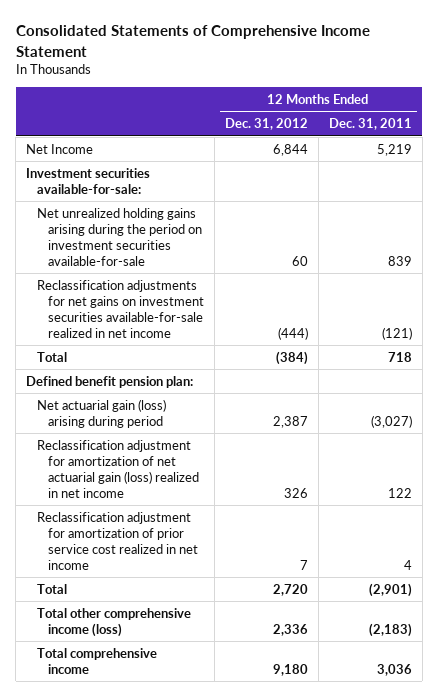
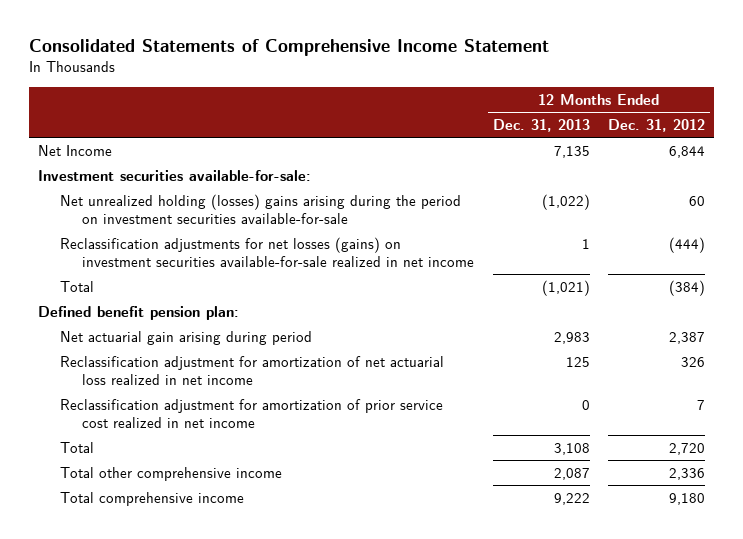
- | 12 Months Ended Dec. 31, 2012 | 12 Months Ended Dec. 31, 2011
+ | 12 Months Ended Dec. 31, 2013 | 12 Months Ended Dec. 31, 2012
- Net unrealized holding gains arising during the period on investment securities available-for-sale | 60 | 839
- Reclassification adjustments for net gains on investment securities available-for-sale realized in net income | (444) | (121)
+ Net unrealized holding (losses) gains arising during the period on investment securities available-for-sale | (1,022) | 60
+ Reclassification adjustments for net losses (gains) on investment securities available-for-sale realized in net income | 1 | (444)
- Net actuarial gain (loss) arising during period | 2,387 | (3,027)
- Reclassification adjustment for amortization of net actuarial gain (loss) realized in net income | 326 | 122
+ Net actuarial gain arising during period | 2,983 | 2,387
+ Reclassification adjustment for amortization of net actuarial loss realized in net income | 125 | 326
- Total other comprehensive income (loss) | 2,336 | (2,183)
+ Total other comprehensive income | 2,087 | 2,336

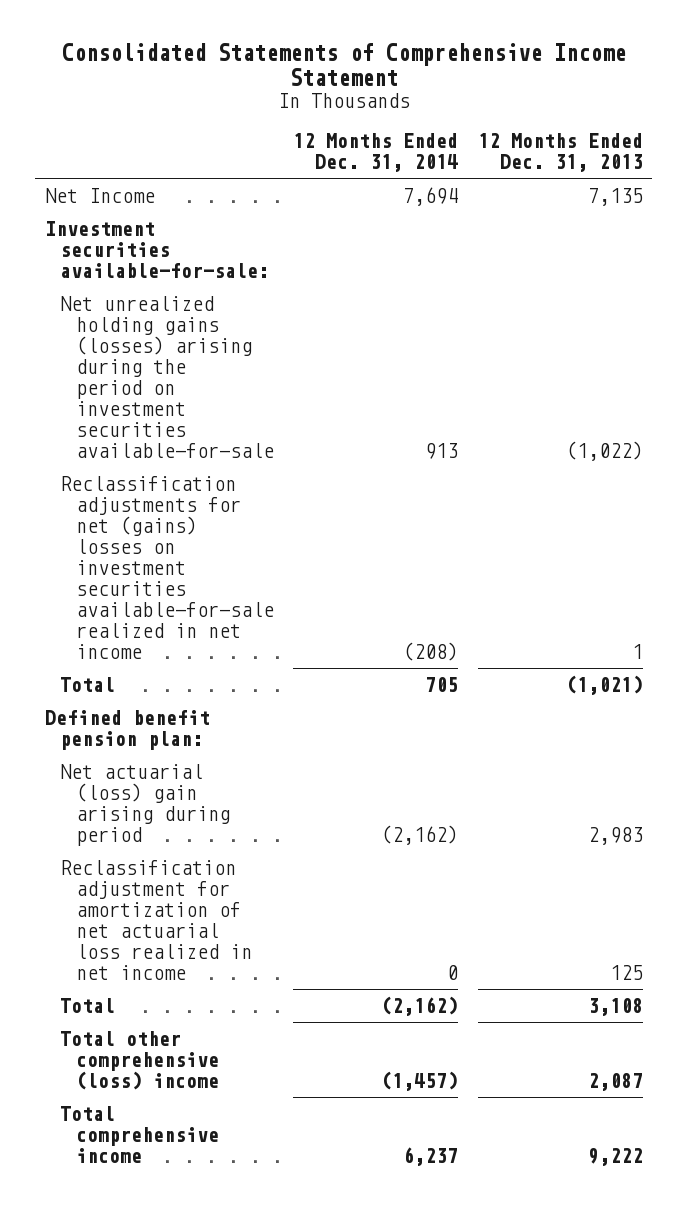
- | 12 Months Ended Dec. 31, 2013 | 12 Months Ended Dec. 31, 2012
+ | 12 Months Ended Dec. 31, 2014 | 12 Months Ended Dec. 31, 2013
- Net unrealized holding (losses) gains arising during the period on investment securities available-for-sale | (1,022) | 60
- Reclassification adjustments for net losses (gains) on investment securities available-for-sale realized in net income | 1 | (444)
+ Net unrealized holding gains (losses) arising during the period on investment securities available-for-sale | 913 | (1,022)
+ Reclassification adjustments for net (gains) losses on investment securities available-for-sale realized in net income | (208) | 1
- Net actuarial gain arising during period | 2,983 | 2,387
+ Net actuarial (loss) gain arising during period | (2,162) | 2,983
- Reclassification adjustment for amortization of prior service cost realized in net income | 0 | 7
- Total other comprehensive income | 2,087 | 2,336
+ Total other comprehensive (loss) income | (1,457) | 2,087

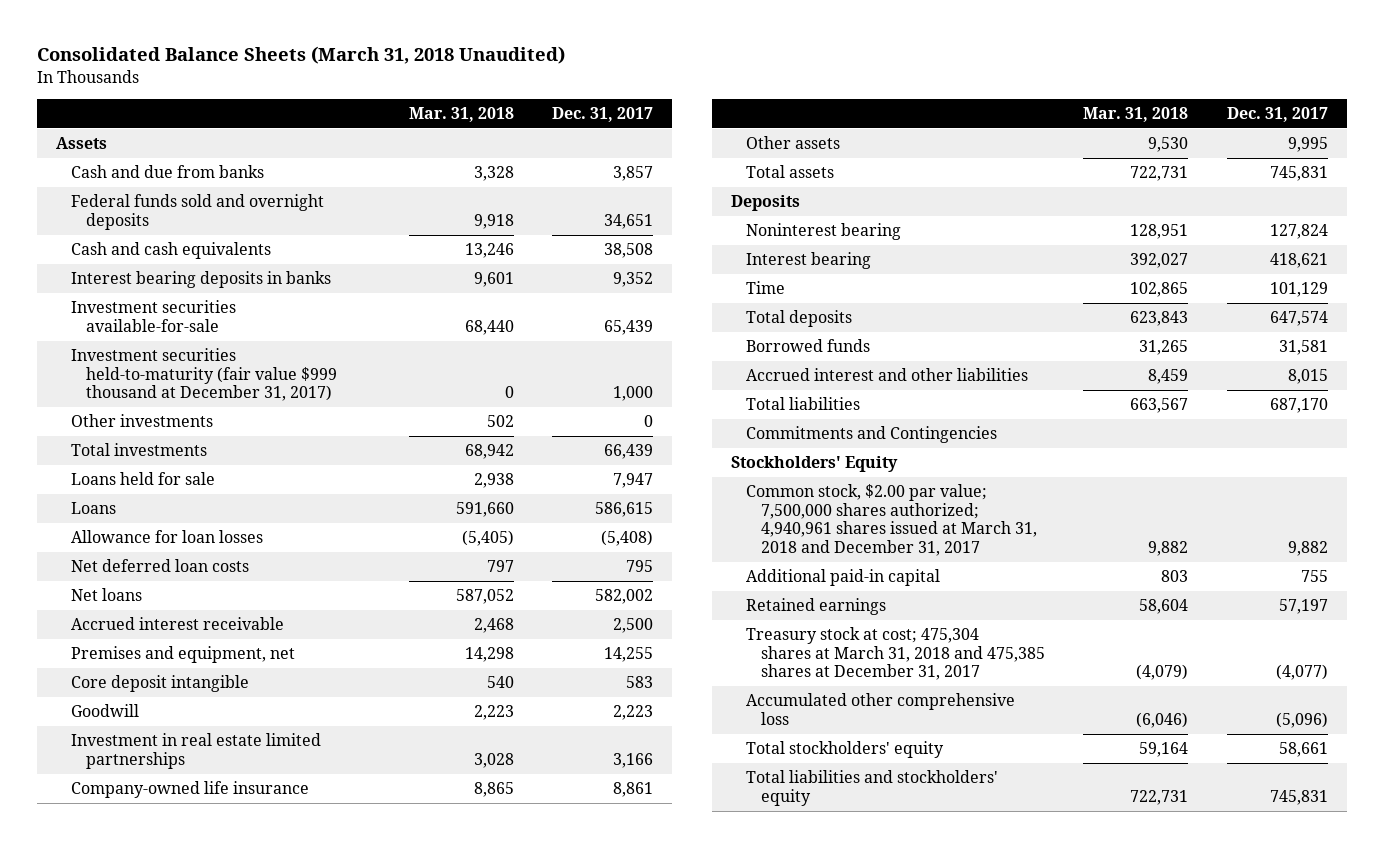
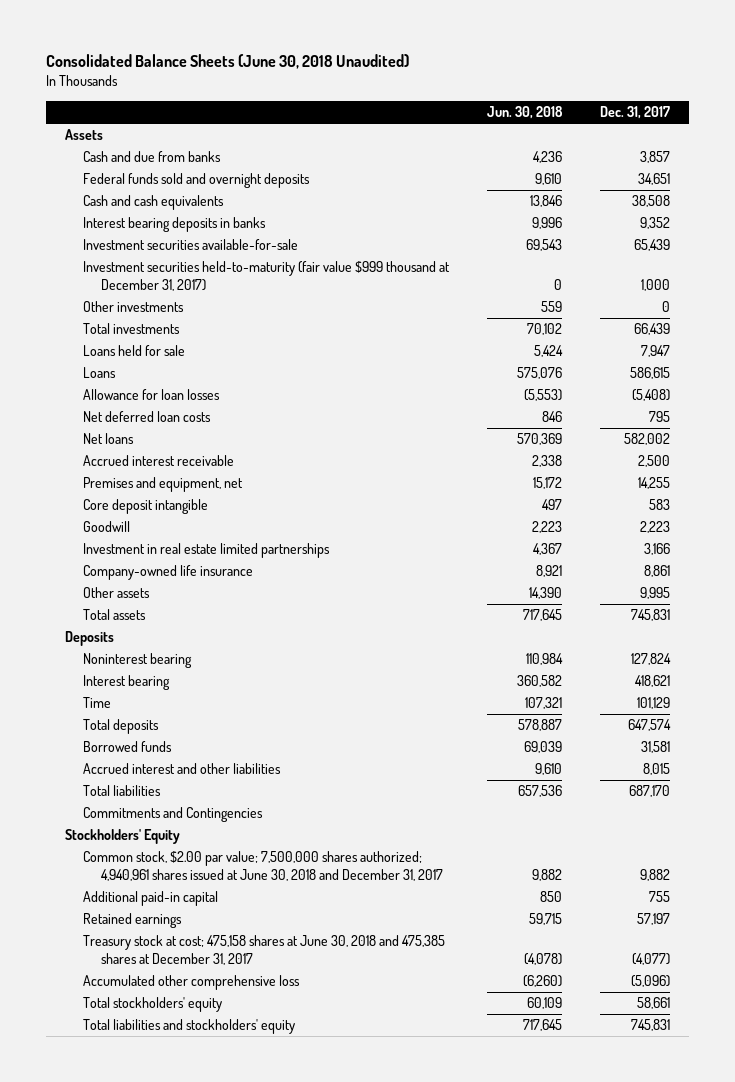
- Consolidated Balance Sheets (March 31, 2018 Unaudited)
+ Consolidated Balance Sheets (June 30, 2018 Unaudited)
- | Mar. 31, 2018 | Dec. 31, 2017
+ | Jun. 30, 2018 | Dec. 31, 2017
- Common stock, $2.00 par value; 7,500,000 shares authorized; 4,940,961 shares issued at March 31, 2018 and December 31, 2017 | 9,882 | 9,882
+ Common stock, $2.00 par value; 7,500,000 shares authorized; 4,940,961 shares issued at June 30, 2018 and December 31, 2017 | 9,882 | 9,882
- Treasury stock at cost; 475,304 shares at March 31, 2018 and 475,385 shares at December 31, 2017 | (4,079) | (4,077)
+ Treasury stock at cost; 475,158 shares at June 30, 2018 and 475,385 shares at December 31, 2017 | (4,078) | (4,077)

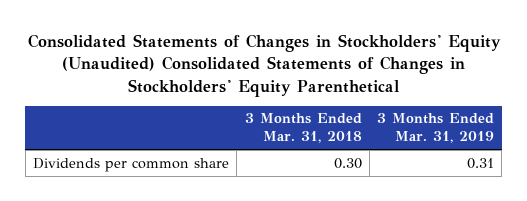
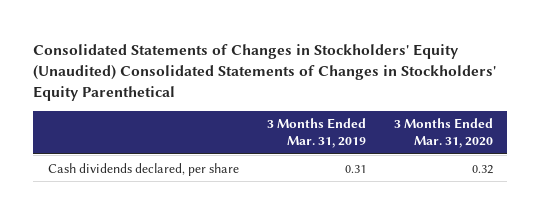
- | 3 Months Ended Mar. 31, 2018 | 3 Months Ended Mar. 31, 2019
+ | 3 Months Ended Mar. 31, 2019 | 3 Months Ended Mar. 31, 2020
- Dividends per common share | 0.30 | 0.31
+ Cash dividends declared, per share | 0.31 | 0.32

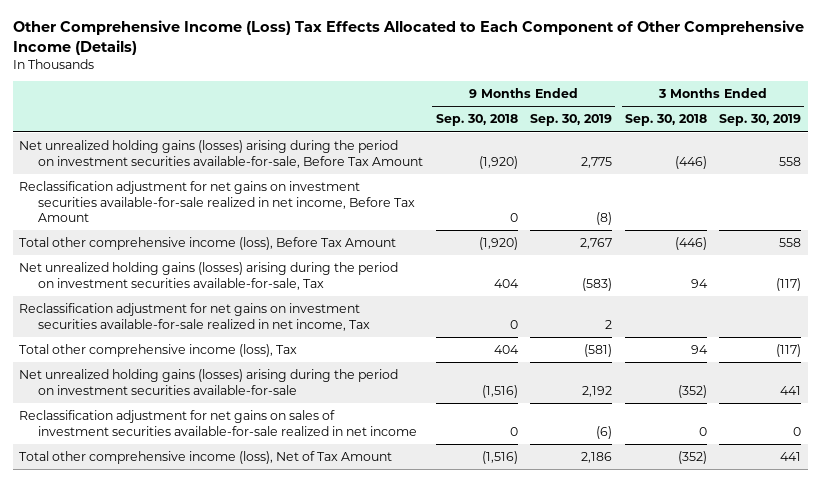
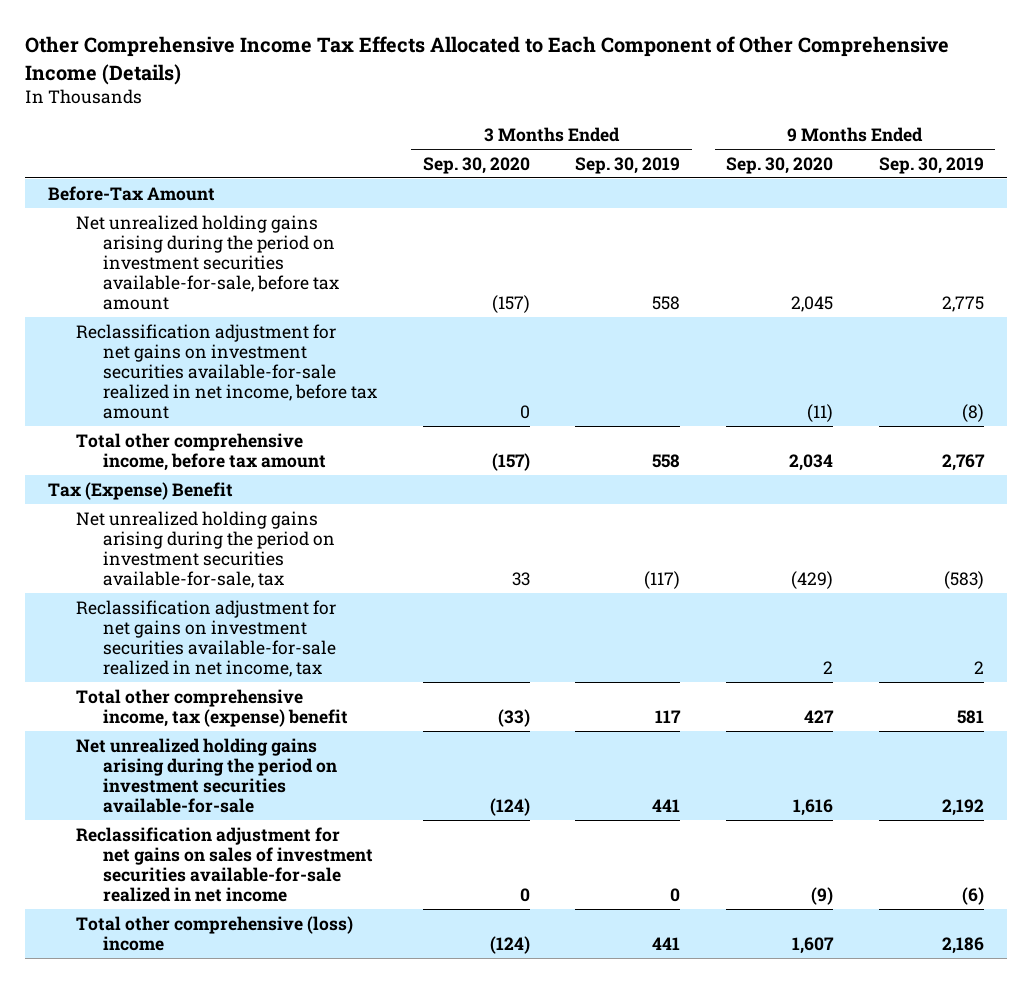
- Other Comprehensive Income (Loss) Tax Effects Allocated to Each Component of Other Comprehensive Income (Details)
+ Other Comprehensive Income Tax Effects Allocated to Each Component of Other Comprehensive Income (Details)
- | 9 Months Ended Sep. 30, 2018 | 9 Months Ended Sep. 30, 2019 | 3 Months Ended Sep. 30, 2018 | 3 Months Ended Sep. 30, 2019
+ | 3 Months Ended Sep. 30, 2020 | 3 Months Ended Sep. 30, 2019 | 9 Months Ended Sep. 30, 2020 | 9 Months Ended Sep. 30, 2019
- Net unrealized holding gains (losses) arising during the period on investment securities available-for-sale, Before Tax Amount | (1,920) | 2,775 | (446) | 558
- Reclassification adjustment for net gains on investment securities available-for-sale realized in net income, Before Tax Amount | 0 | (8) | |
- Total other comprehensive income (loss), Before Tax Amount | (1,920) | 2,767 | (446) | 558
- Net unrealized holding gains (losses) arising during the period on investment securities available-for-sale, Tax | 404 | (583) | 94 | (117)
- Reclassification adjustment for net gains on investment securities available-for-sale realized in net income, Tax | 0 | 2 | |
- Total other comprehensive income (loss), Tax | 404 | (581) | 94 | (117)
- Net unrealized holding gains (losses) arising during the period on investment securities available-for-sale | (1,516) | 2,192 | (352) | 441
+ Before-Tax Amount
+ Net unrealized holding gains arising during the period on investment securities available-for-sale, before tax amount | (157) | 558 | 2,045 | 2,775
+ Reclassification adjustment for net gains on investment securities available-for-sale realized in net income, before tax amount | 0 | | (11) | (8)
+ Total other comprehensive income, before tax amount | (157) | 558 | 2,034 | 2,767
+ Tax (Expense) Benefit
+ Net unrealized holding gains arising during the period on investment securities available-for-sale, tax | 33 | (117) | (429) | (583)
+ Reclassification adjustment for net gains on investment securities available-for-sale realized in net income, tax | | | 2 | 2
+ Total other comprehensive income, tax (expense) benefit | (33) | 117 | 427 | 581
+ Net unrealized holding gains arising during the period on investment securities available-for-sale | (124) | 441 | 1,616 | 2,192
- Total other comprehensive income (loss), Net of Tax Amount | (1,516) | 2,186 | (352) | 441
+ Total other comprehensive (loss) income | (124) | 441 | 1,607 | 2,186

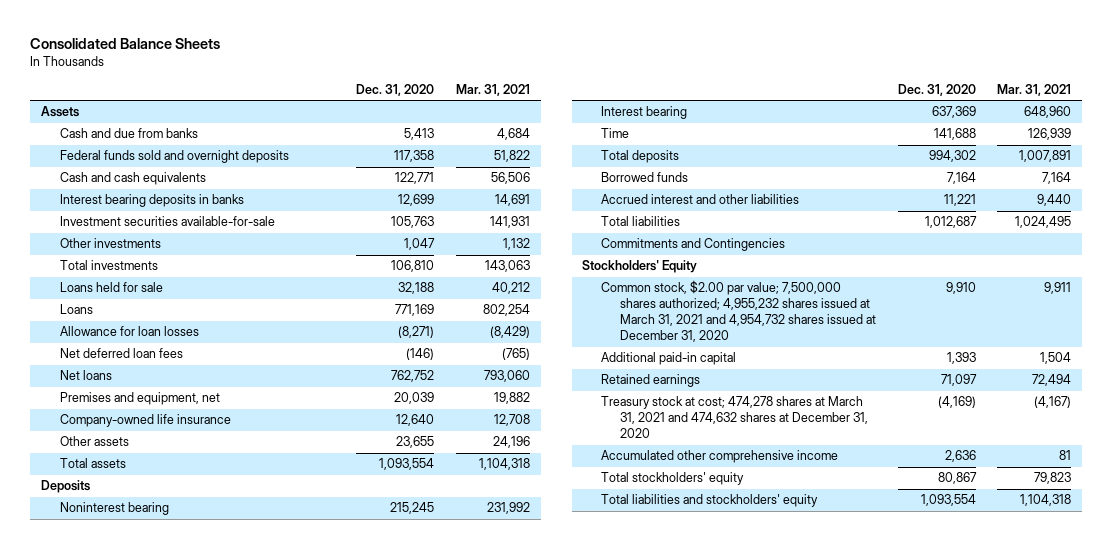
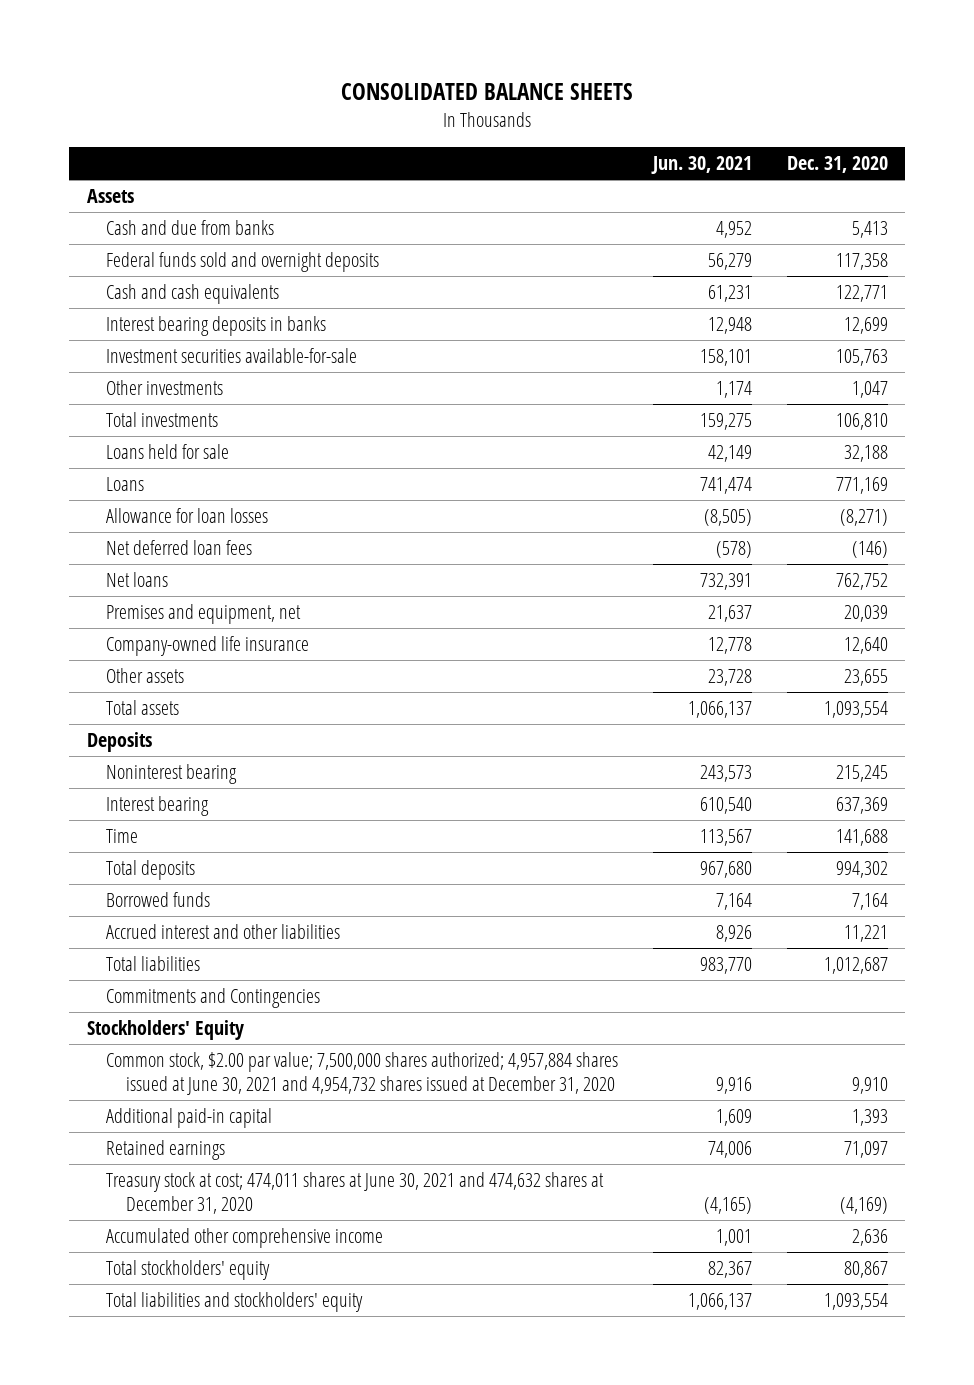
- Consolidated Balance Sheets
+ CONSOLIDATED BALANCE SHEETS
- | Dec. 31, 2020 | Mar. 31, 2021
+ | Jun. 30, 2021 | Dec. 31, 2020
- Common stock, $2.00 par value; 7,500,000 shares authorized; 4,955,232 shares issued at March 31, 2021 and 4,954,732 shares issued at December 31, 2020 | 9,910 | 9,911
+ Common stock, $2.00 par value; 7,500,000 shares authorized; 4,957,884 shares issued at June 30, 2021 and 4,954,732 shares issued at December 31, 2020 | 9,916 | 9,910
- Treasury stock at cost; 474,278 shares at March 31, 2021 and 474,632 shares at December 31, 2020 | (4,169) | (4,167)
+ Treasury stock at cost; 474,011 shares at June 30, 2021 and 474,632 shares at December 31, 2020 | (4,165) | (4,169)

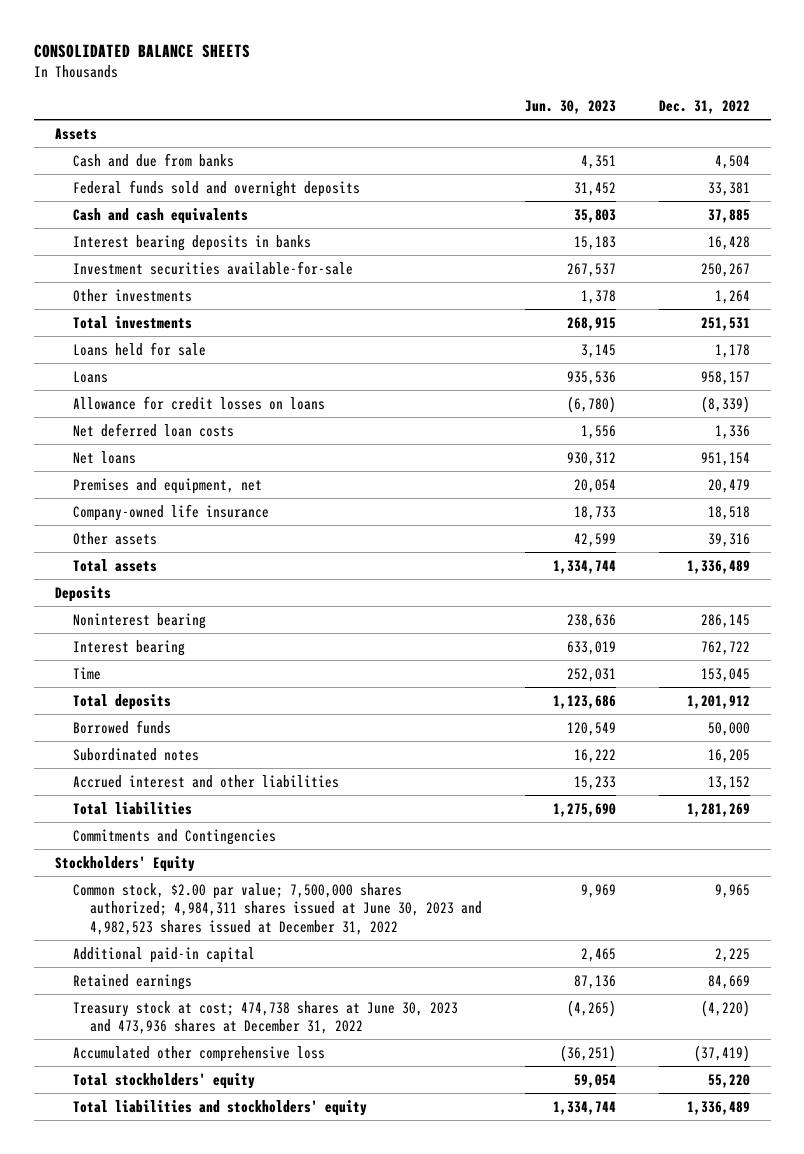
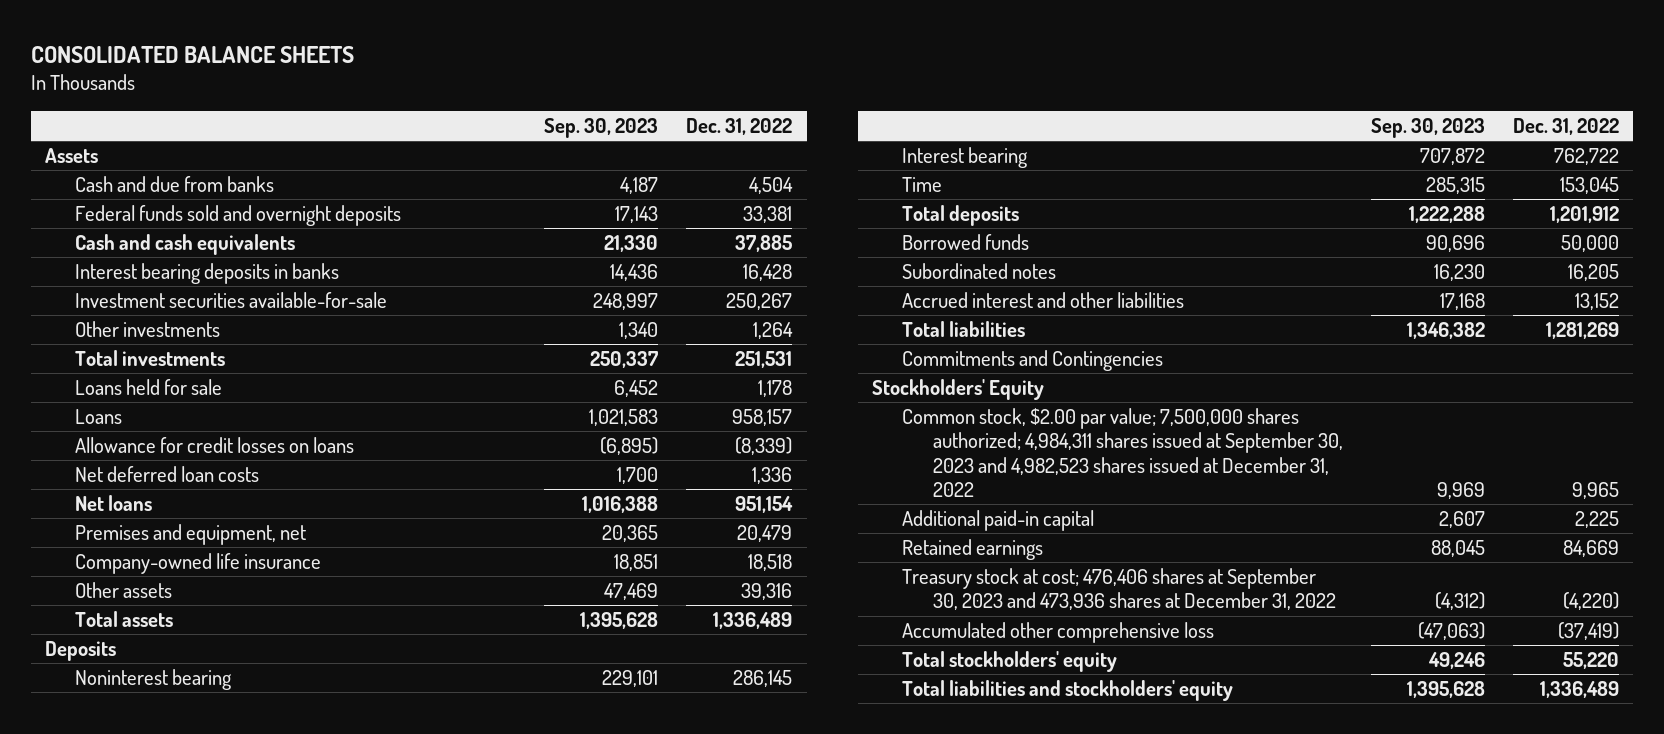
- | Jun. 30, 2023 | Dec. 31, 2022
+ | Sep. 30, 2023 | Dec. 31, 2022
- Common stock, $2.00 par value; 7,500,000 shares authorized; 4,984,311 shares issued at June 30, 2023 and 4,982,523 shares issued at December 31, 2022 | 9,969 | 9,965
+ Common stock, $2.00 par value; 7,500,000 shares authorized; 4,984,311 shares issued at September 30, 2023 and 4,982,523 shares issued at December 31, 2022 | 9,969 | 9,965
- Treasury stock at cost; 474,738 shares at June 30, 2023 and 473,936 shares at December 31, 2022 | (4,265) | (4,220)
+ Treasury stock at cost; 476,406 shares at September 30, 2023 and 473,936 shares at December 31, 2022 | (4,312) | (4,220)

